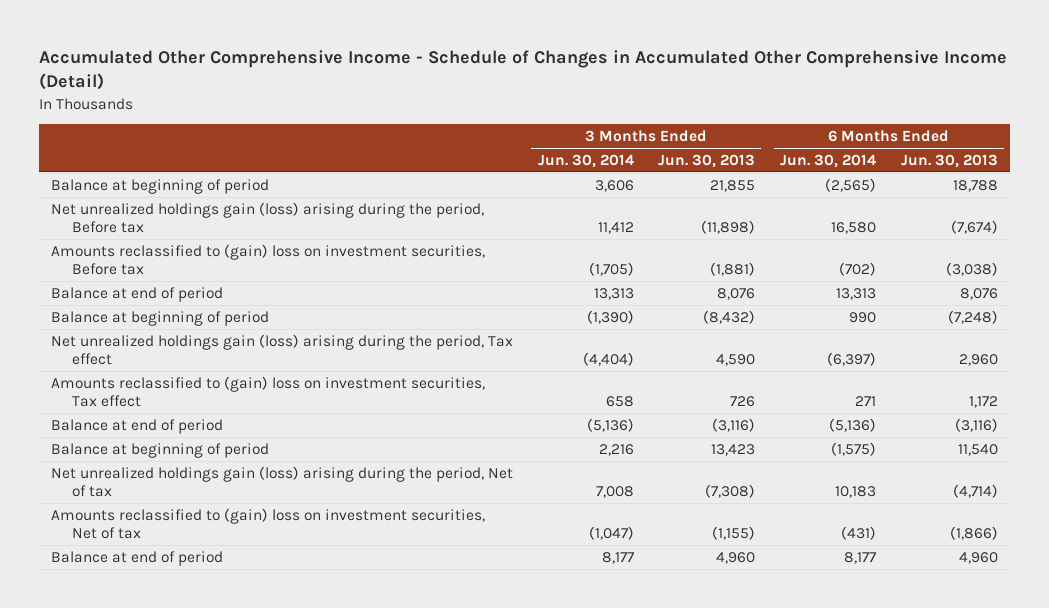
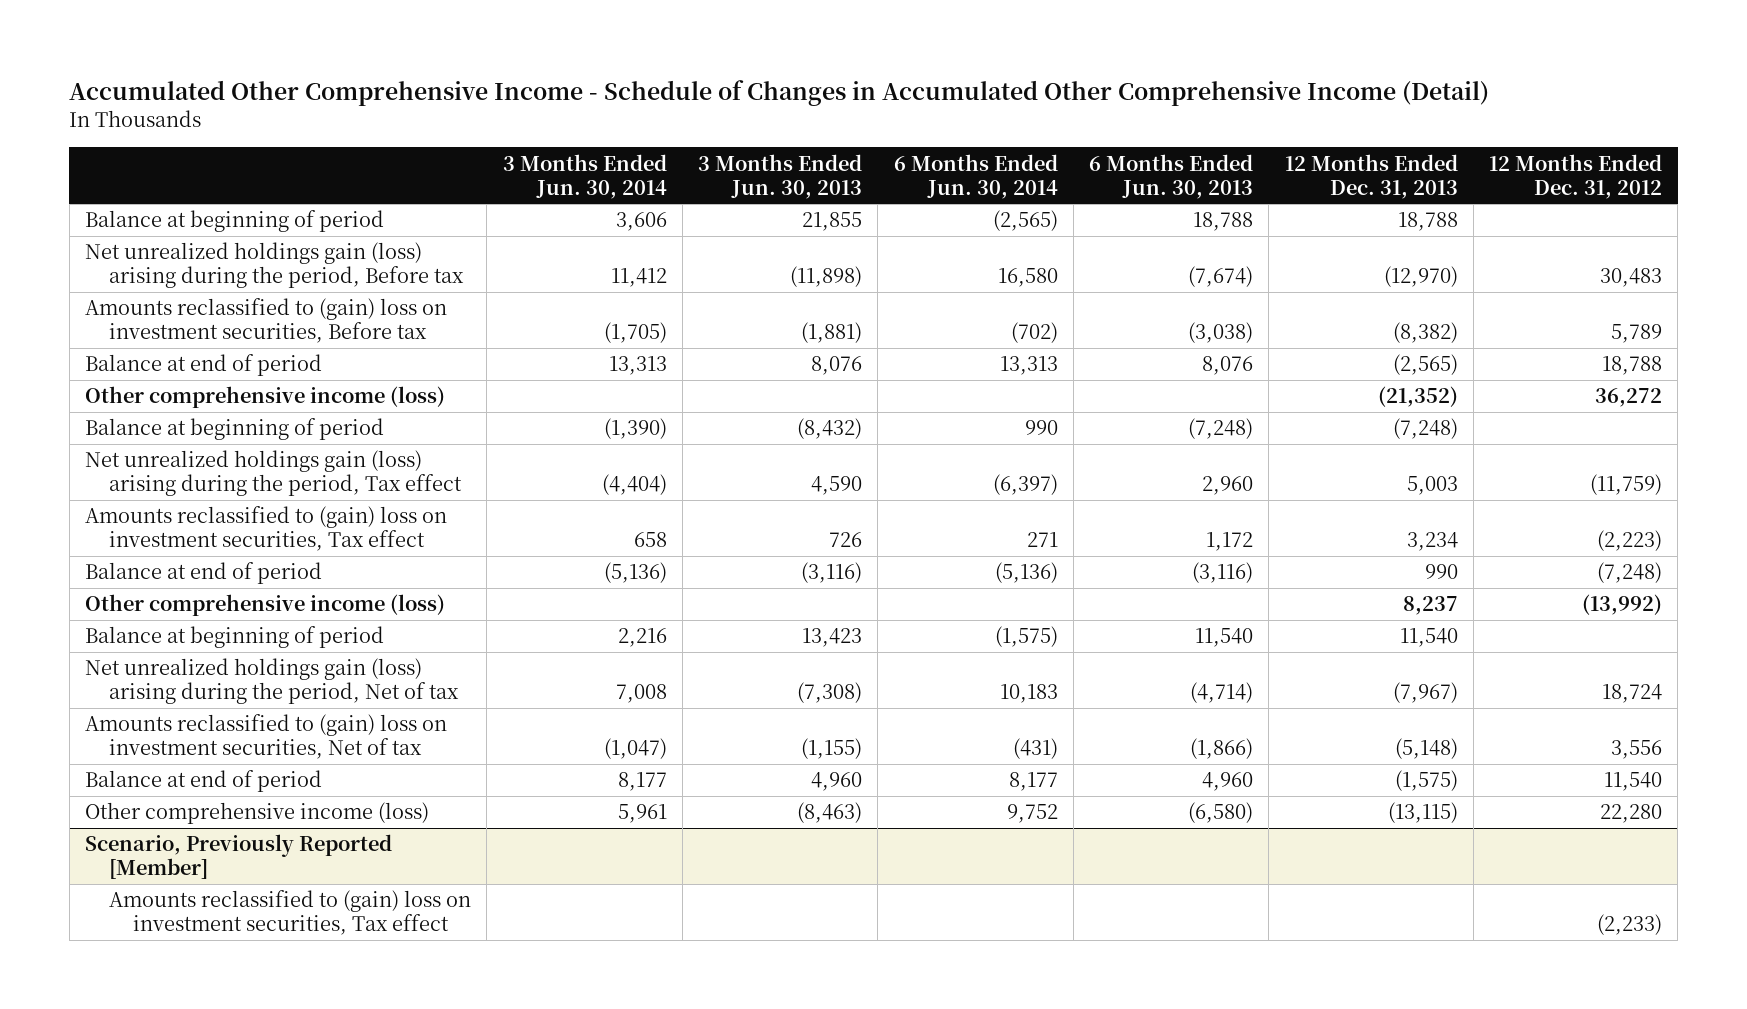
- | 3 Months Ended Jun. 30, 2014 | 3 Months Ended Jun. 30, 2013 | 6 Months Ended Jun. 30, 2014 | 6 Months Ended Jun. 30, 2013
+ | 3 Months Ended Jun. 30, 2014 | 3 Months Ended Jun. 30, 2013 | 6 Months Ended Jun. 30, 2014 | 6 Months Ended Jun. 30, 2013 | 12 Months Ended Dec. 31, 2013 | 12 Months Ended Dec. 31, 2012
+ Other comprehensive income (loss) | | | | | (21,352) | 36,272
+ Other comprehensive income (loss) | | | | | 8,237 | (13,992)
+ Other comprehensive income (loss) | 5,961 | (8,463) | 9,752 | (6,580) | (13,115) | 22,280
+ Scenario, Previously Reported [Member]
+ Amounts reclassified to (gain) loss on investment securities, Tax effect | | | | | | (2,233)

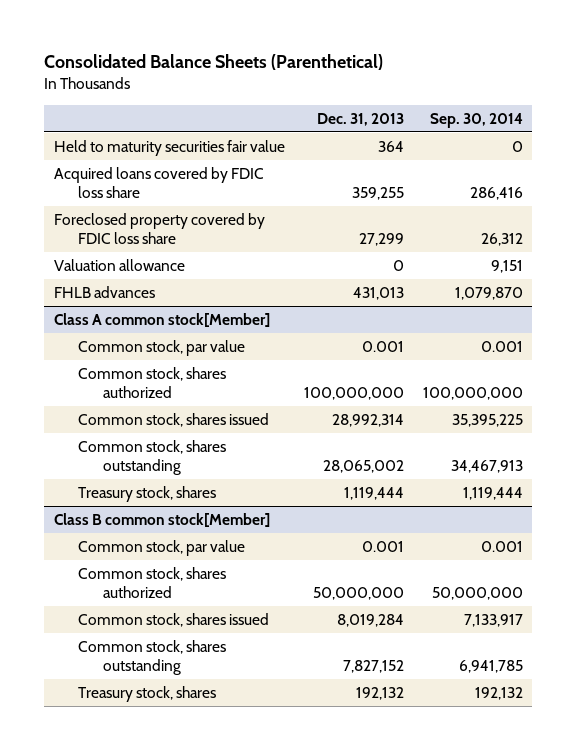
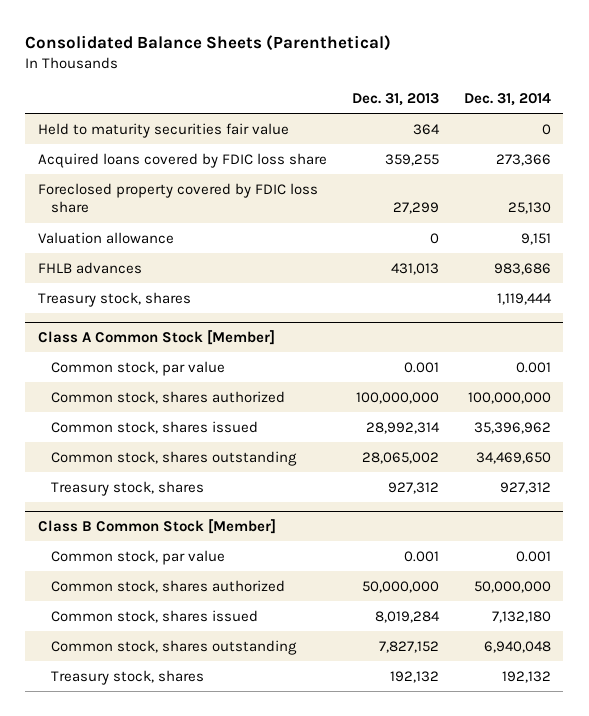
- | Dec. 31, 2013 | Sep. 30, 2014
+ | Dec. 31, 2013 | Dec. 31, 2014
- Class A common stock[Member]
+ Treasury stock, shares | | 1,119,444
+ Class A Common Stock [Member]
- Treasury stock, shares | 1,119,444 | 1,119,444
- Class B common stock[Member]
+ Treasury stock, shares | 927,312 | 927,312
+ Class B Common Stock [Member]

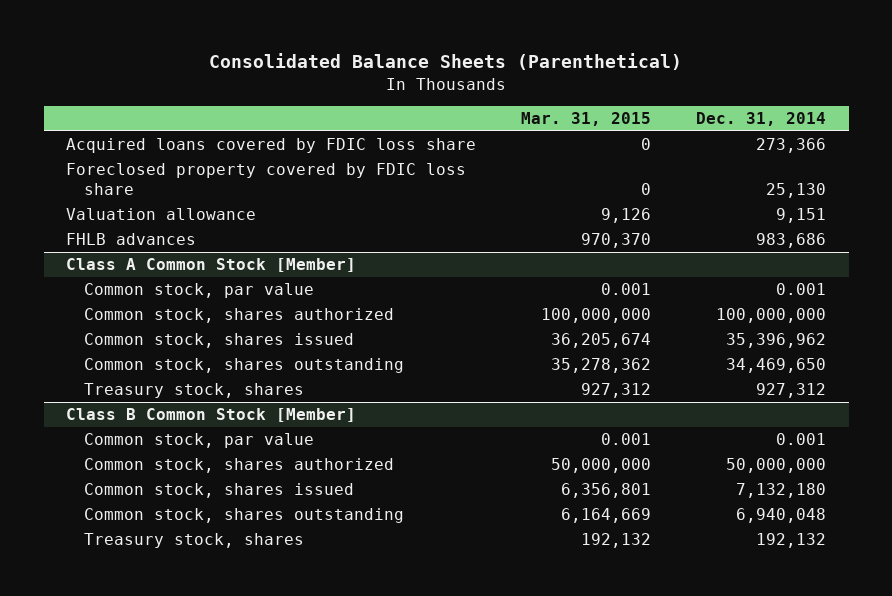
- | Dec. 31, 2013 | Dec. 31, 2014
+ | Mar. 31, 2015 | Dec. 31, 2014
- Held to maturity securities fair value | 364 | 0
- Treasury stock, shares | | 1,119,444

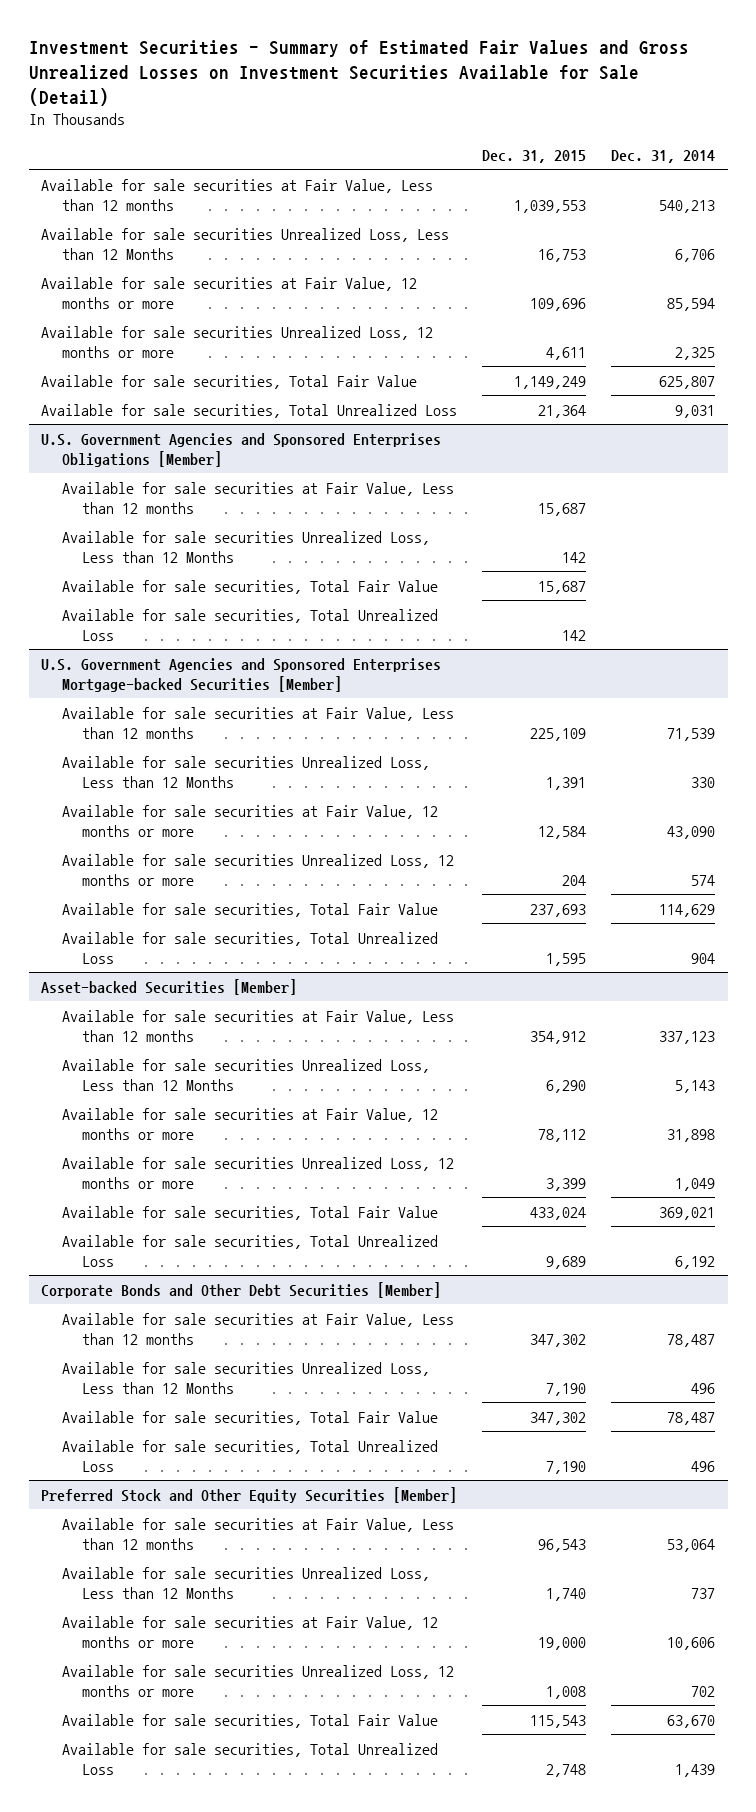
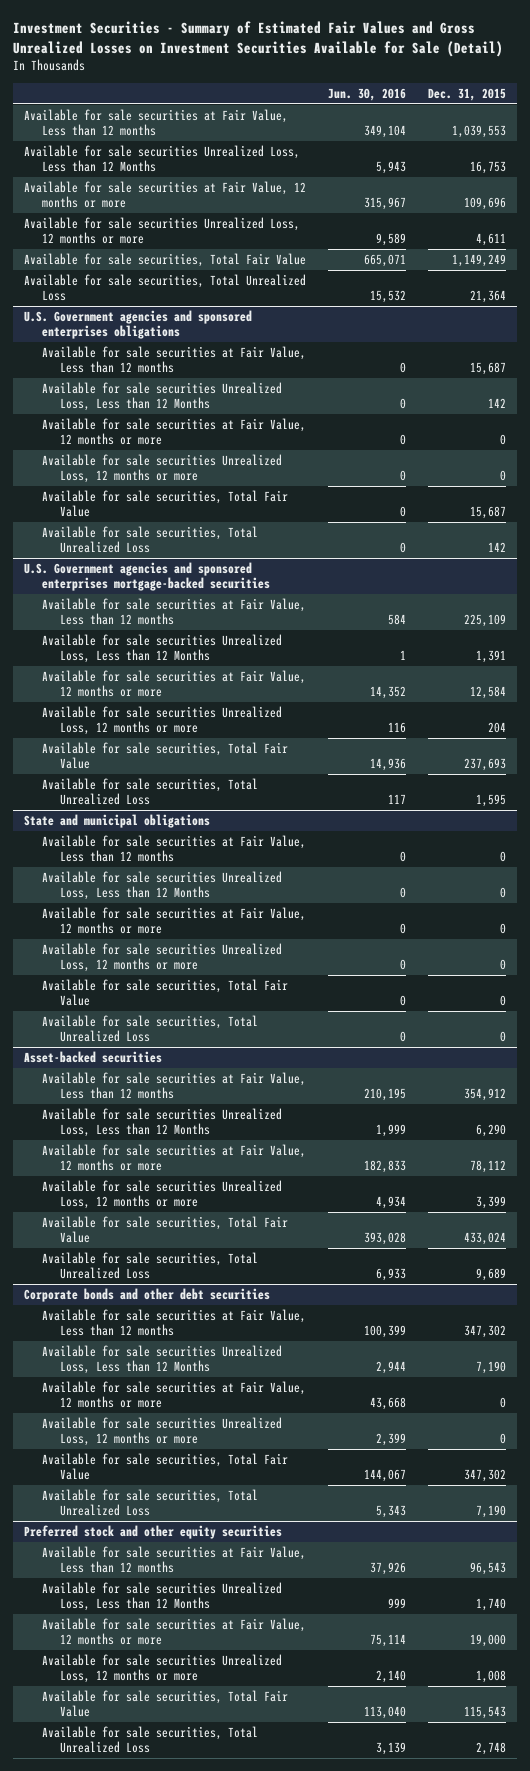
- | Dec. 31, 2015 | Dec. 31, 2014
+ | Jun. 30, 2016 | Dec. 31, 2015
- U.S. Government Agencies and Sponsored Enterprises Obligations [Member]
+ U.S. Government agencies and sponsored enterprises obligations
+ Available for sale securities at Fair Value, 12 months or more | 0 | 0
+ Available for sale securities Unrealized Loss, 12 months or more | 0 | 0
- U.S. Government Agencies and Sponsored Enterprises Mortgage-backed Securities [Member]
+ U.S. Government agencies and sponsored enterprises mortgage-backed securities
- Asset-backed Securities [Member]
+ State and municipal obligations
+ Available for sale securities at Fair Value, Less than 12 months | 0 | 0
+ Available for sale securities Unrealized Loss, Less than 12 Months | 0 | 0
+ Available for sale securities at Fair Value, 12 months or more | 0 | 0
+ Available for sale securities Unrealized Loss, 12 months or more | 0 | 0
+ Available for sale securities, Total Fair Value | 0 | 0
+ Available for sale securities, Total Unrealized Loss | 0 | 0
+ Asset-backed securities
- Corporate Bonds and Other Debt Securities [Member]
+ Corporate bonds and other debt securities
+ Available for sale securities at Fair Value, 12 months or more | 43,668 | 0
+ Available for sale securities Unrealized Loss, 12 months or more | 2,399 | 0
- Preferred Stock and Other Equity Securities [Member]
+ Preferred stock and other equity securities

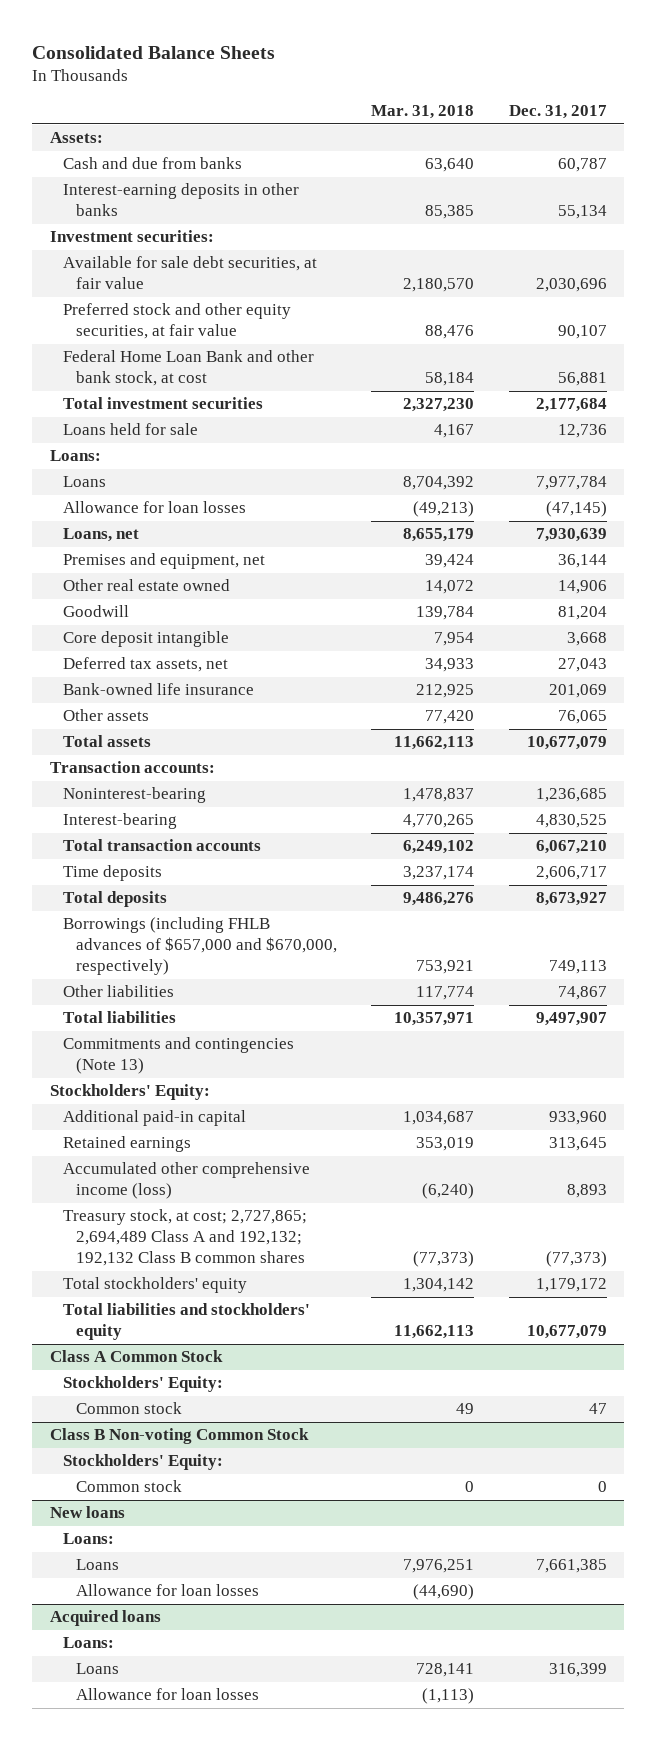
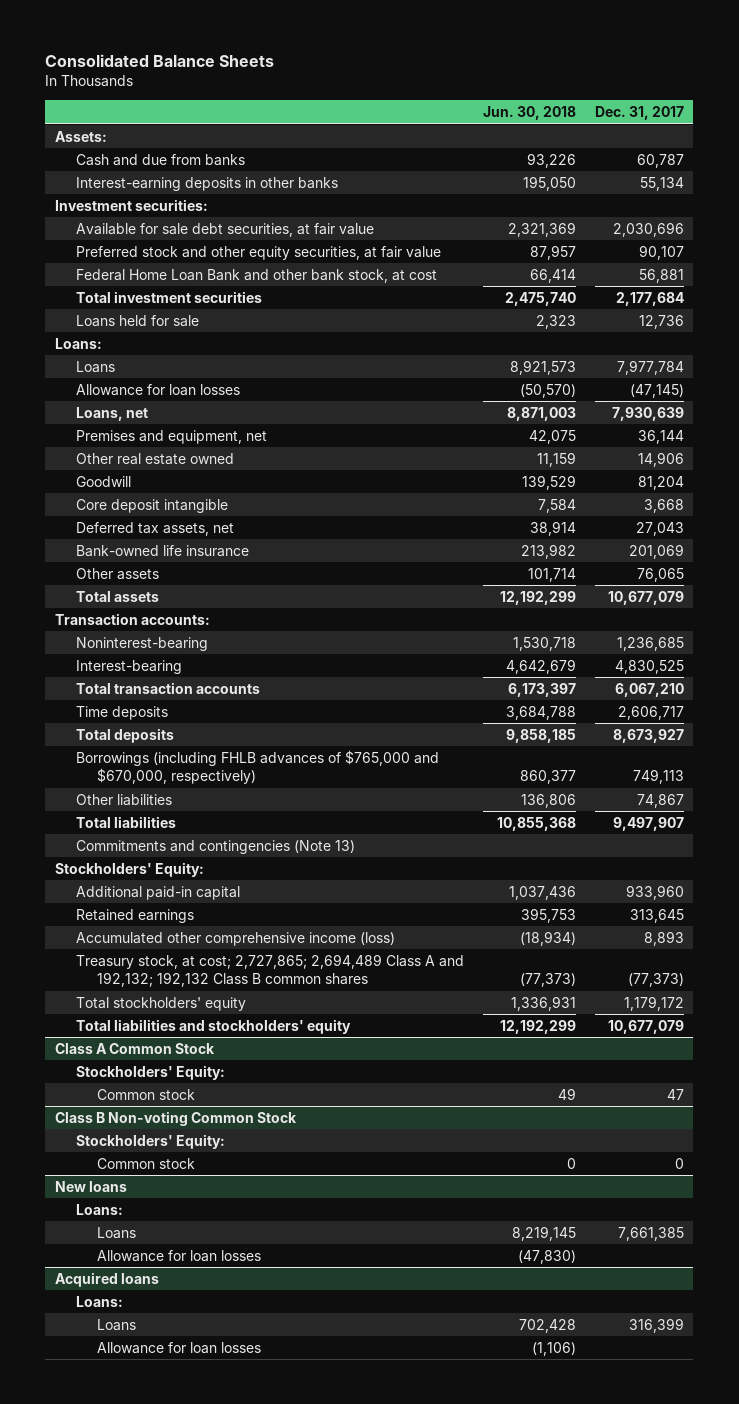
- | Mar. 31, 2018 | Dec. 31, 2017
+ | Jun. 30, 2018 | Dec. 31, 2017
- Borrowings (including FHLB advances of $657,000 and $670,000, respectively) | 753,921 | 749,113
+ Borrowings (including FHLB advances of $765,000 and $670,000, respectively) | 860,377 | 749,113

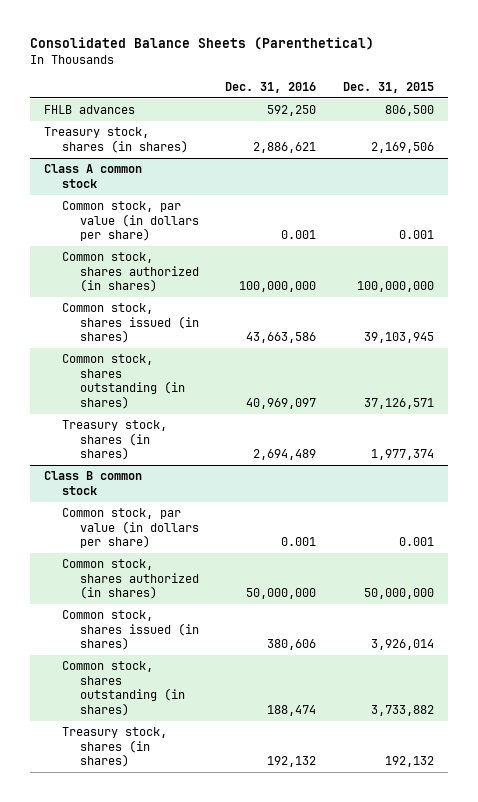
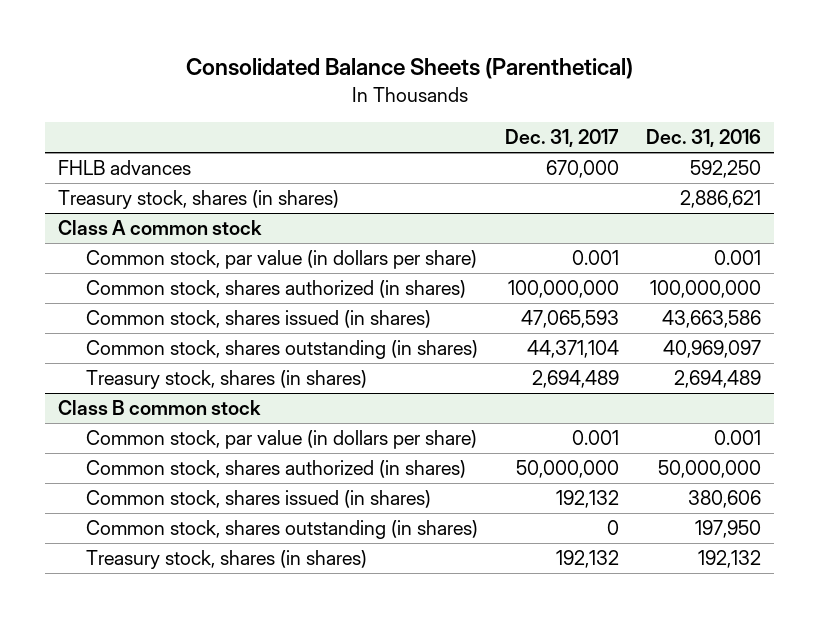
- | Dec. 31, 2016 | Dec. 31, 2015
+ | Dec. 31, 2017 | Dec. 31, 2016
@ Class B common stock
- Common stock, shares outstanding (in shares) | 188,474 | 3,733,882
+ Common stock, shares outstanding (in shares) | 0 | 197,950

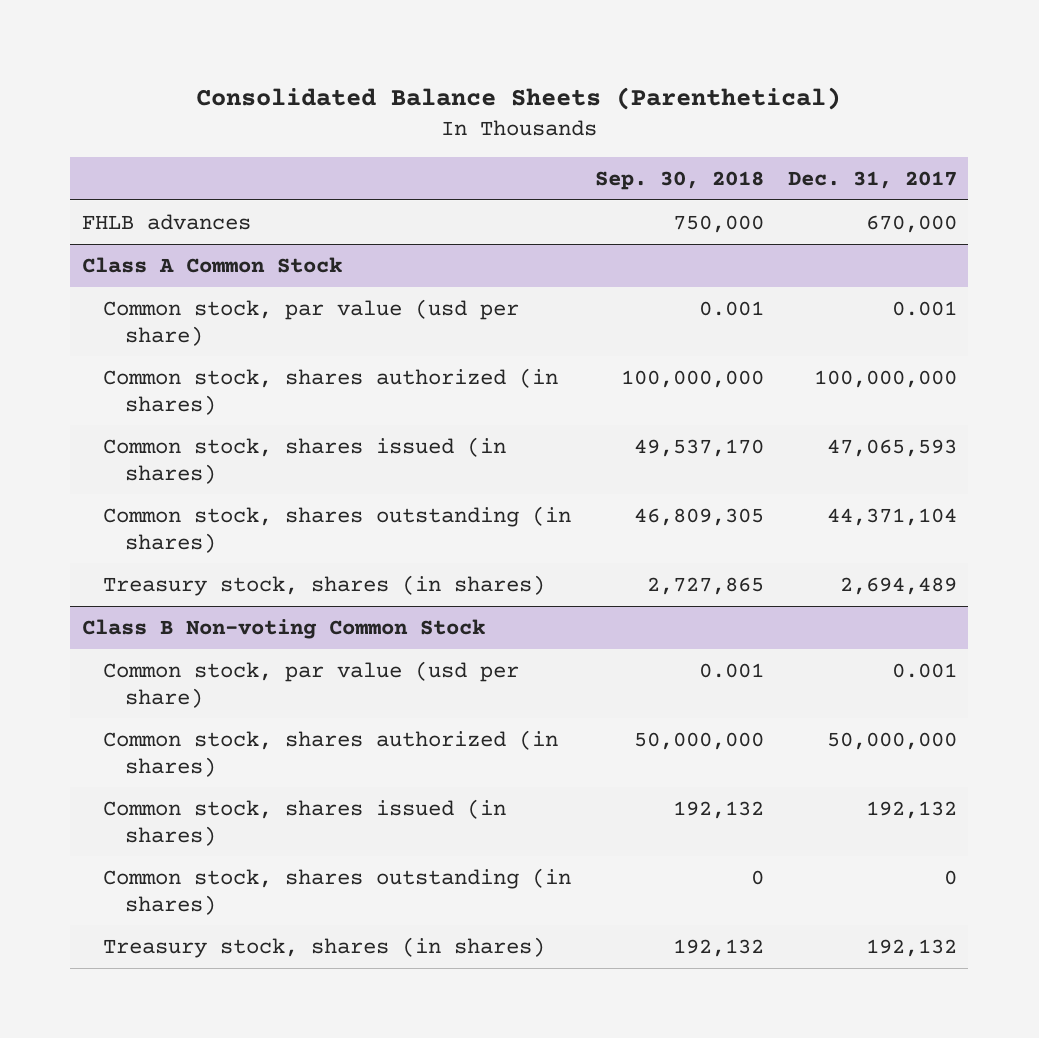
- | Dec. 31, 2017 | Dec. 31, 2016
+ | Sep. 30, 2018 | Dec. 31, 2017
- Treasury stock, shares (in shares) | | 2,886,621
- Class A common stock
- Common stock, par value (in dollars per share) | 0.001 | 0.001
+ Class A Common Stock
+ Common stock, par value (usd per share) | 0.001 | 0.001
- Class B common stock
- Common stock, par value (in dollars per share) | 0.001 | 0.001
+ Class B Non-voting Common Stock
+ Common stock, par value (usd per share) | 0.001 | 0.001

